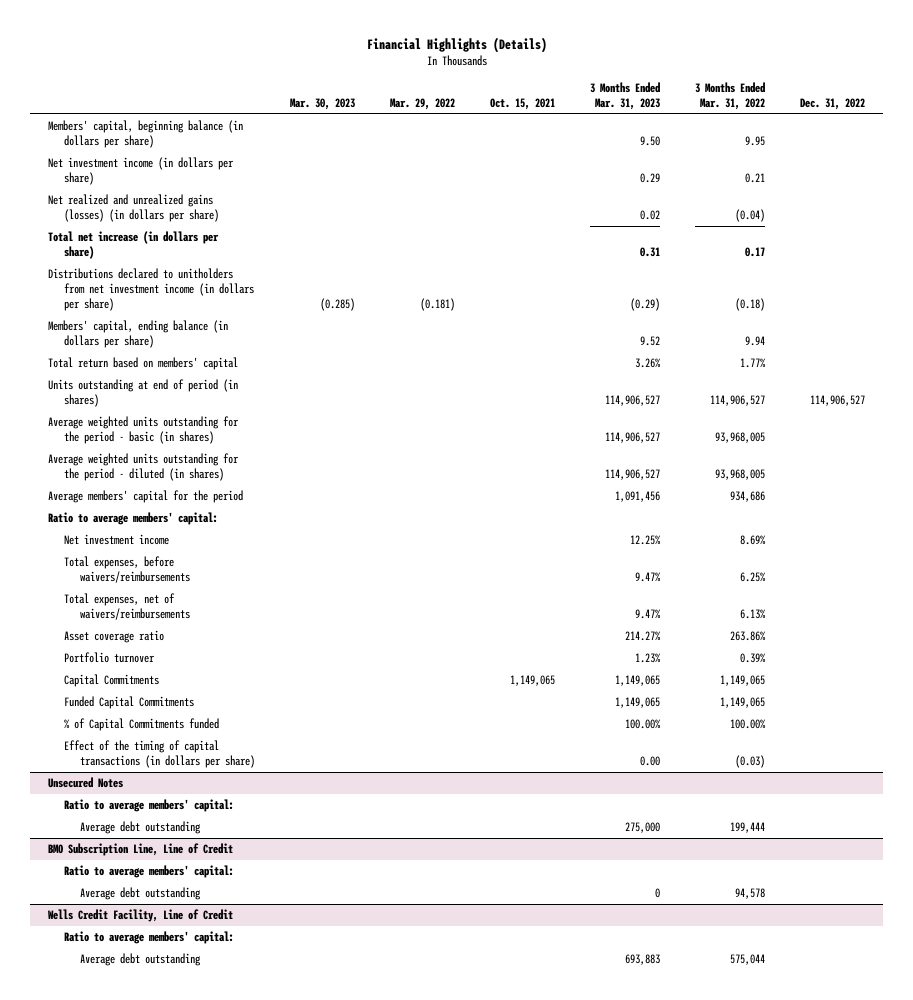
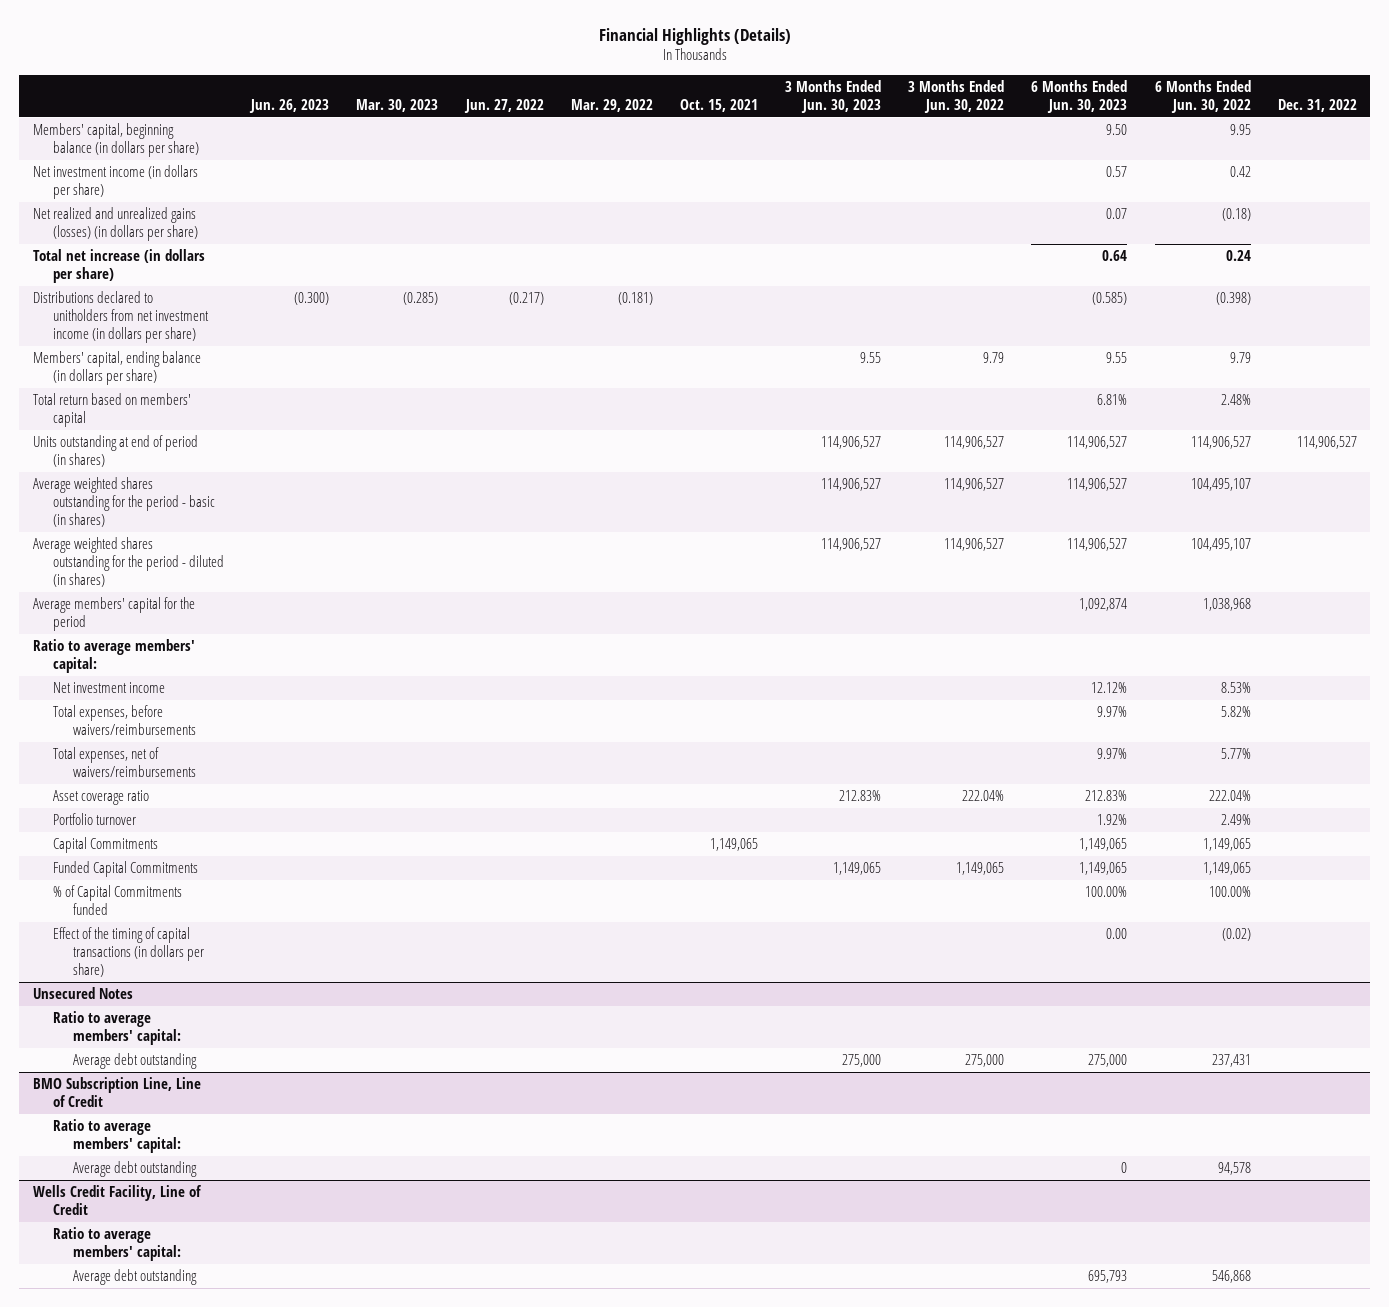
- | Mar. 30, 2023 | Mar. 29, 2022 | Oct. 15, 2021 | 3 Months Ended Mar. 31, 2023 | 3 Months Ended Mar. 31, 2022 | Dec. 31, 2022
+ | Jun. 26, 2023 | Mar. 30, 2023 | Jun. 27, 2022 | Mar. 29, 2022 | Oct. 15, 2021 | 3 Months Ended Jun. 30, 2023 | 3 Months Ended Jun. 30, 2022 | 6 Months Ended Jun. 30, 2023 | 6 Months Ended Jun. 30, 2022 | Dec. 31, 2022
- Average weighted units outstanding for the period - basic (in shares) | | | | 114,906,527 | 93,968,005 |
- Average weighted units outstanding for the period - diluted (in shares) | | | | 114,906,527 | 93,968,005 |
+ Average weighted shares outstanding for the period - basic (in shares) | | | | | | 114,906,527 | 114,906,527 | 114,906,527 | 104,495,107 |
+ Average weighted shares outstanding for the period - diluted (in shares) | | | | | | 114,906,527 | 114,906,527 | 114,906,527 | 104,495,107 |

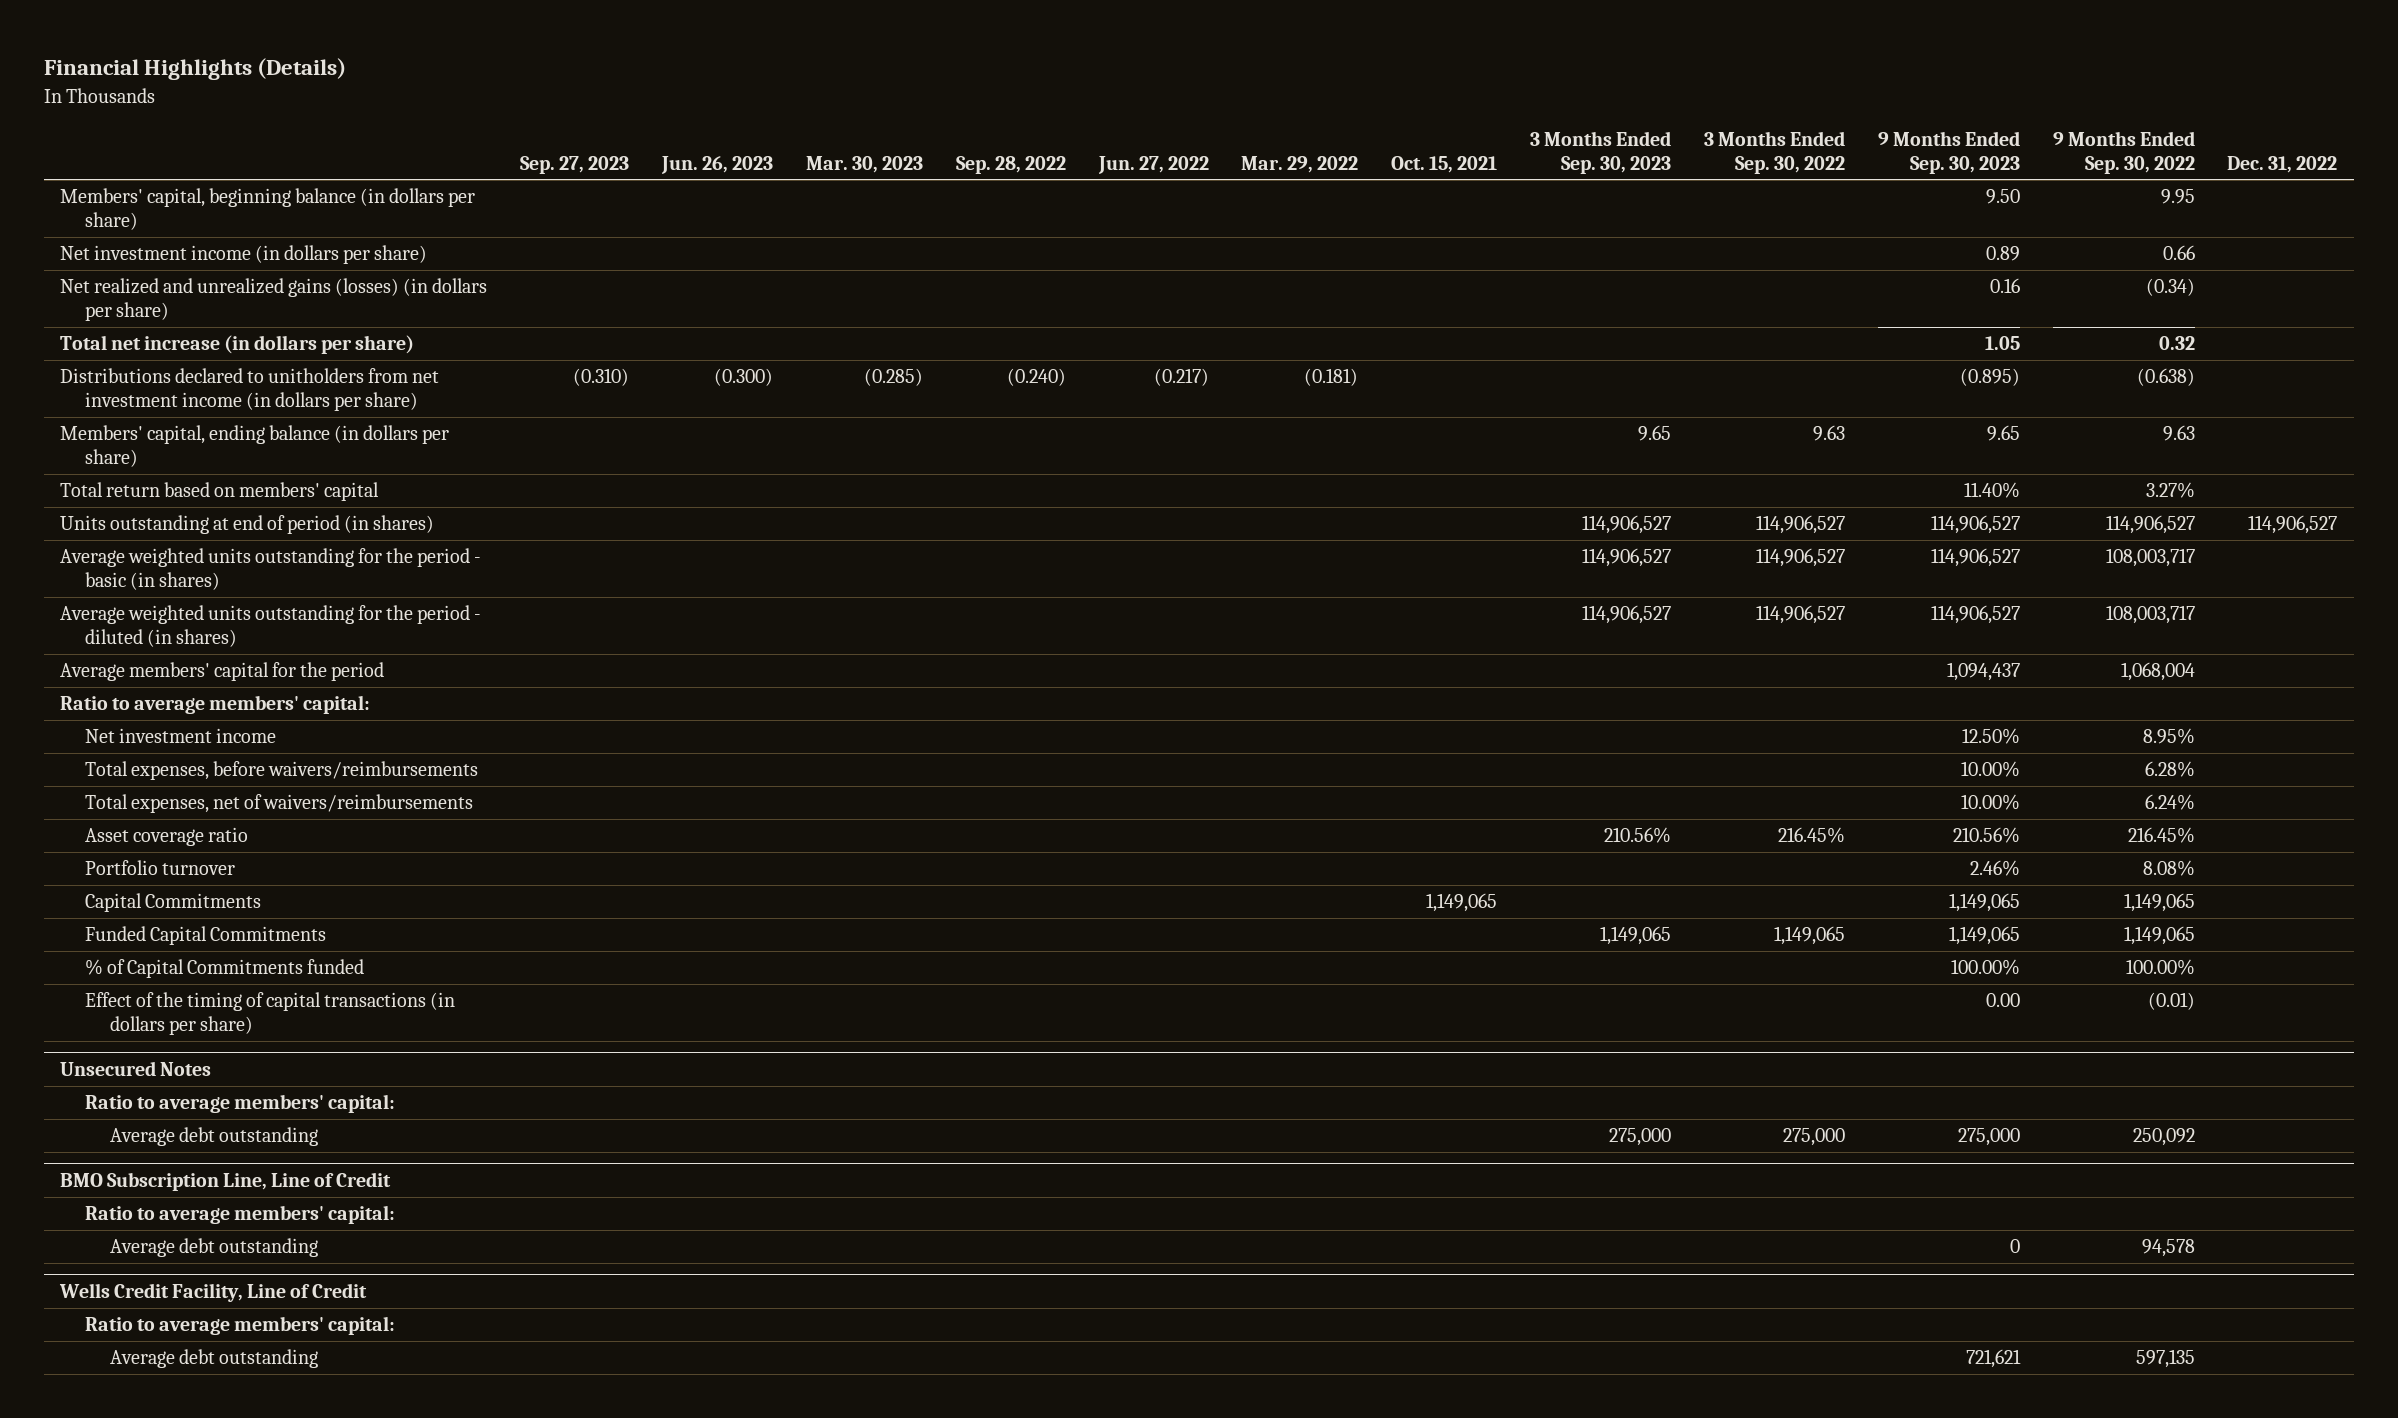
- | Jun. 26, 2023 | Mar. 30, 2023 | Jun. 27, 2022 | Mar. 29, 2022 | Oct. 15, 2021 | 3 Months Ended Jun. 30, 2023 | 3 Months Ended Jun. 30, 2022 | 6 Months Ended Jun. 30, 2023 | 6 Months Ended Jun. 30, 2022 | Dec. 31, 2022
+ | Sep. 27, 2023 | Jun. 26, 2023 | Mar. 30, 2023 | Sep. 28, 2022 | Jun. 27, 2022 | Mar. 29, 2022 | Oct. 15, 2021 | 3 Months Ended Sep. 30, 2023 | 3 Months Ended Sep. 30, 2022 | 9 Months Ended Sep. 30, 2023 | 9 Months Ended Sep. 30, 2022 | Dec. 31, 2022
- Average weighted shares outstanding for the period - basic (in shares) | | | | | | 114,906,527 | 114,906,527 | 114,906,527 | 104,495,107 |
- Average weighted shares outstanding for the period - diluted (in shares) | | | | | | 114,906,527 | 114,906,527 | 114,906,527 | 104,495,107 |
+ Average weighted units outstanding for the period - basic (in shares) | | | | | | | | 114,906,527 | 114,906,527 | 114,906,527 | 108,003,717 |
+ Average weighted units outstanding for the period - diluted (in shares) | | | | | | | | 114,906,527 | 114,906,527 | 114,906,527 | 108,003,717 |

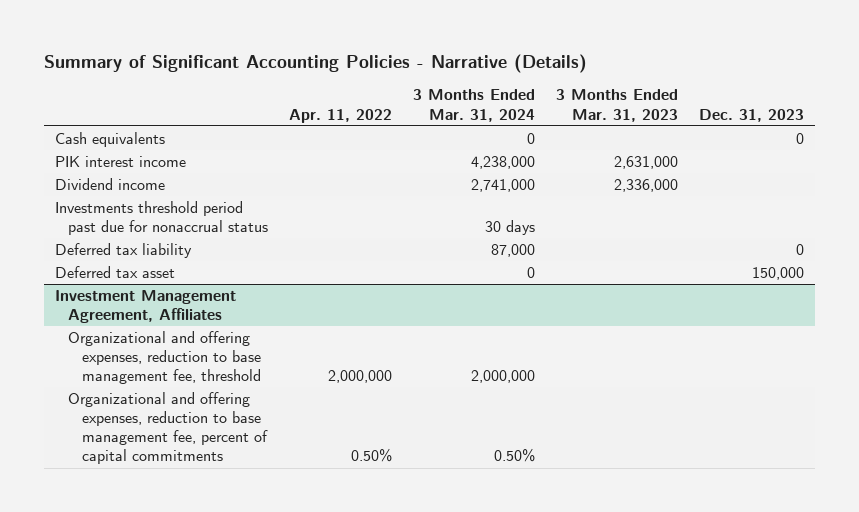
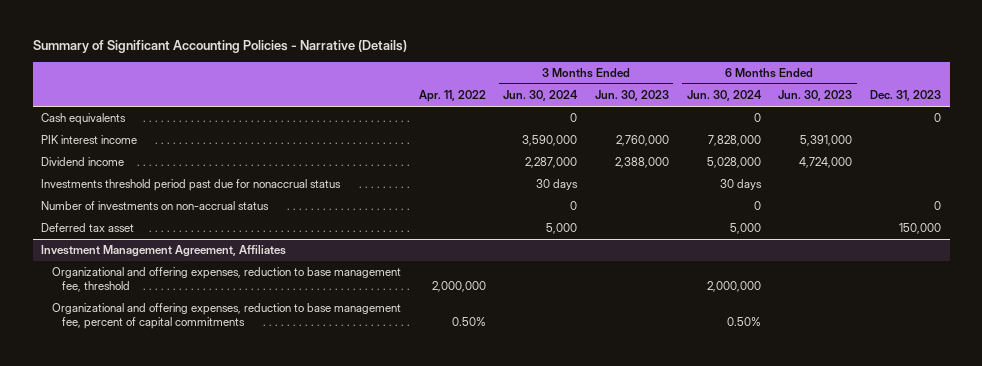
- | Apr. 11, 2022 | 3 Months Ended Mar. 31, 2024 | 3 Months Ended Mar. 31, 2023 | Dec. 31, 2023
+ | Apr. 11, 2022 | 3 Months Ended Jun. 30, 2024 | 3 Months Ended Jun. 30, 2023 | 6 Months Ended Jun. 30, 2024 | 6 Months Ended Jun. 30, 2023 | Dec. 31, 2023
- Deferred tax liability | | 87,000 | | 0
+ Number of investments on non-accrual status | | 0 | | 0 | | 0

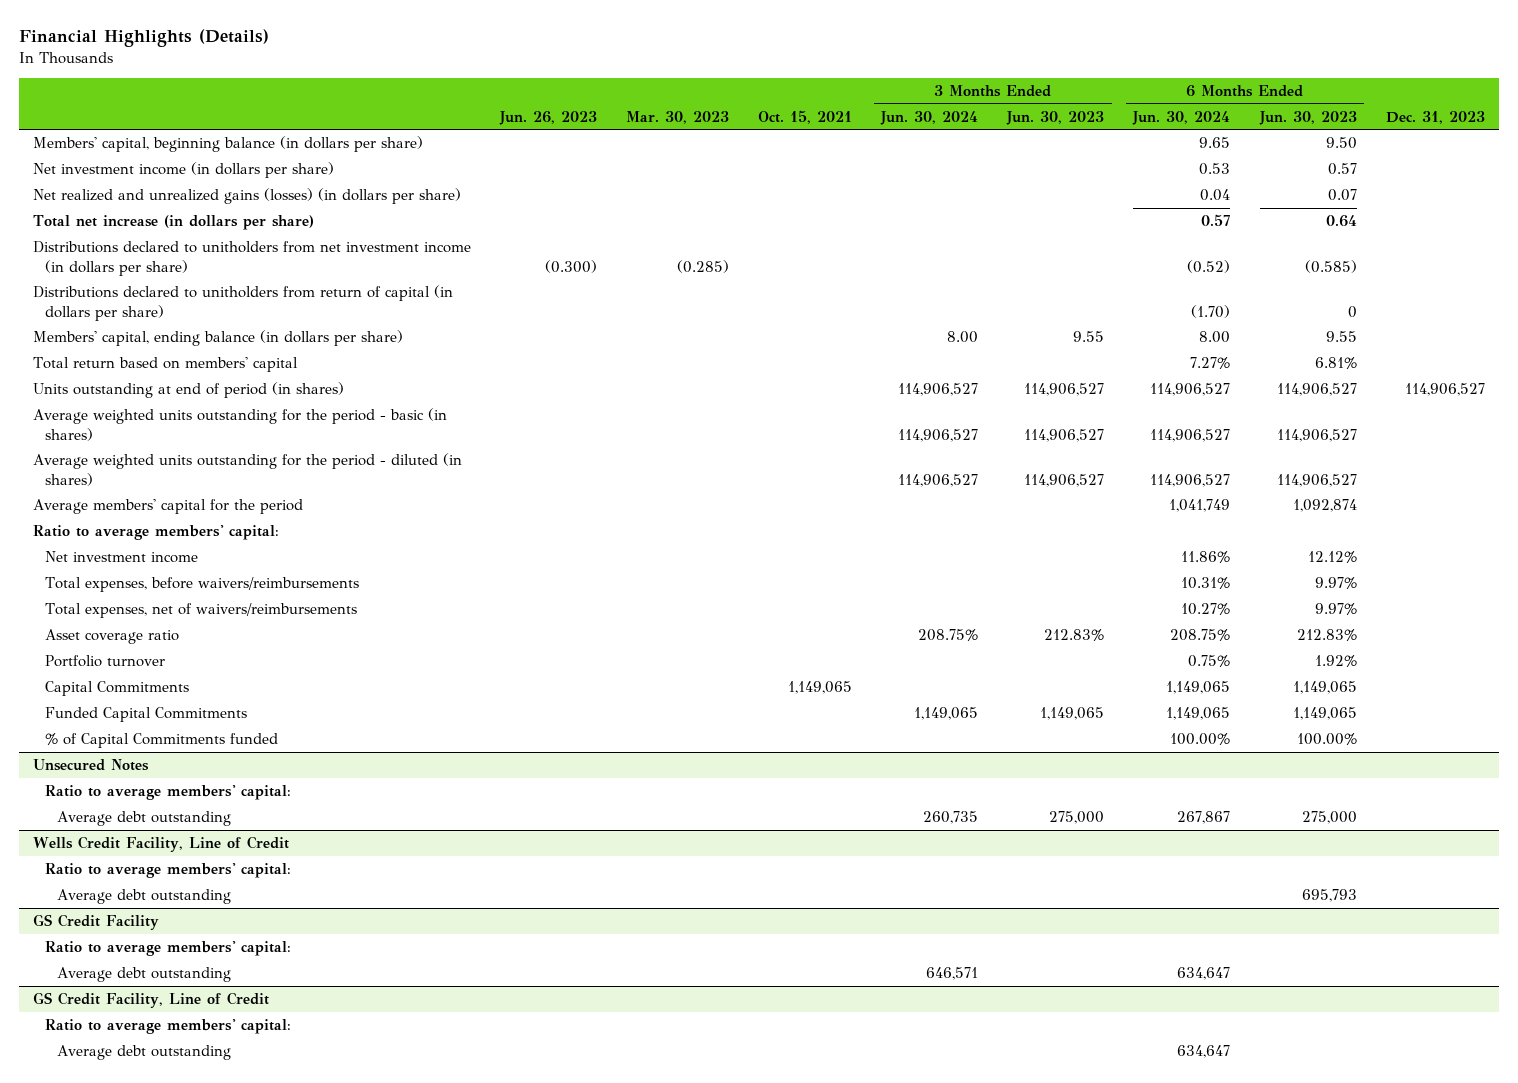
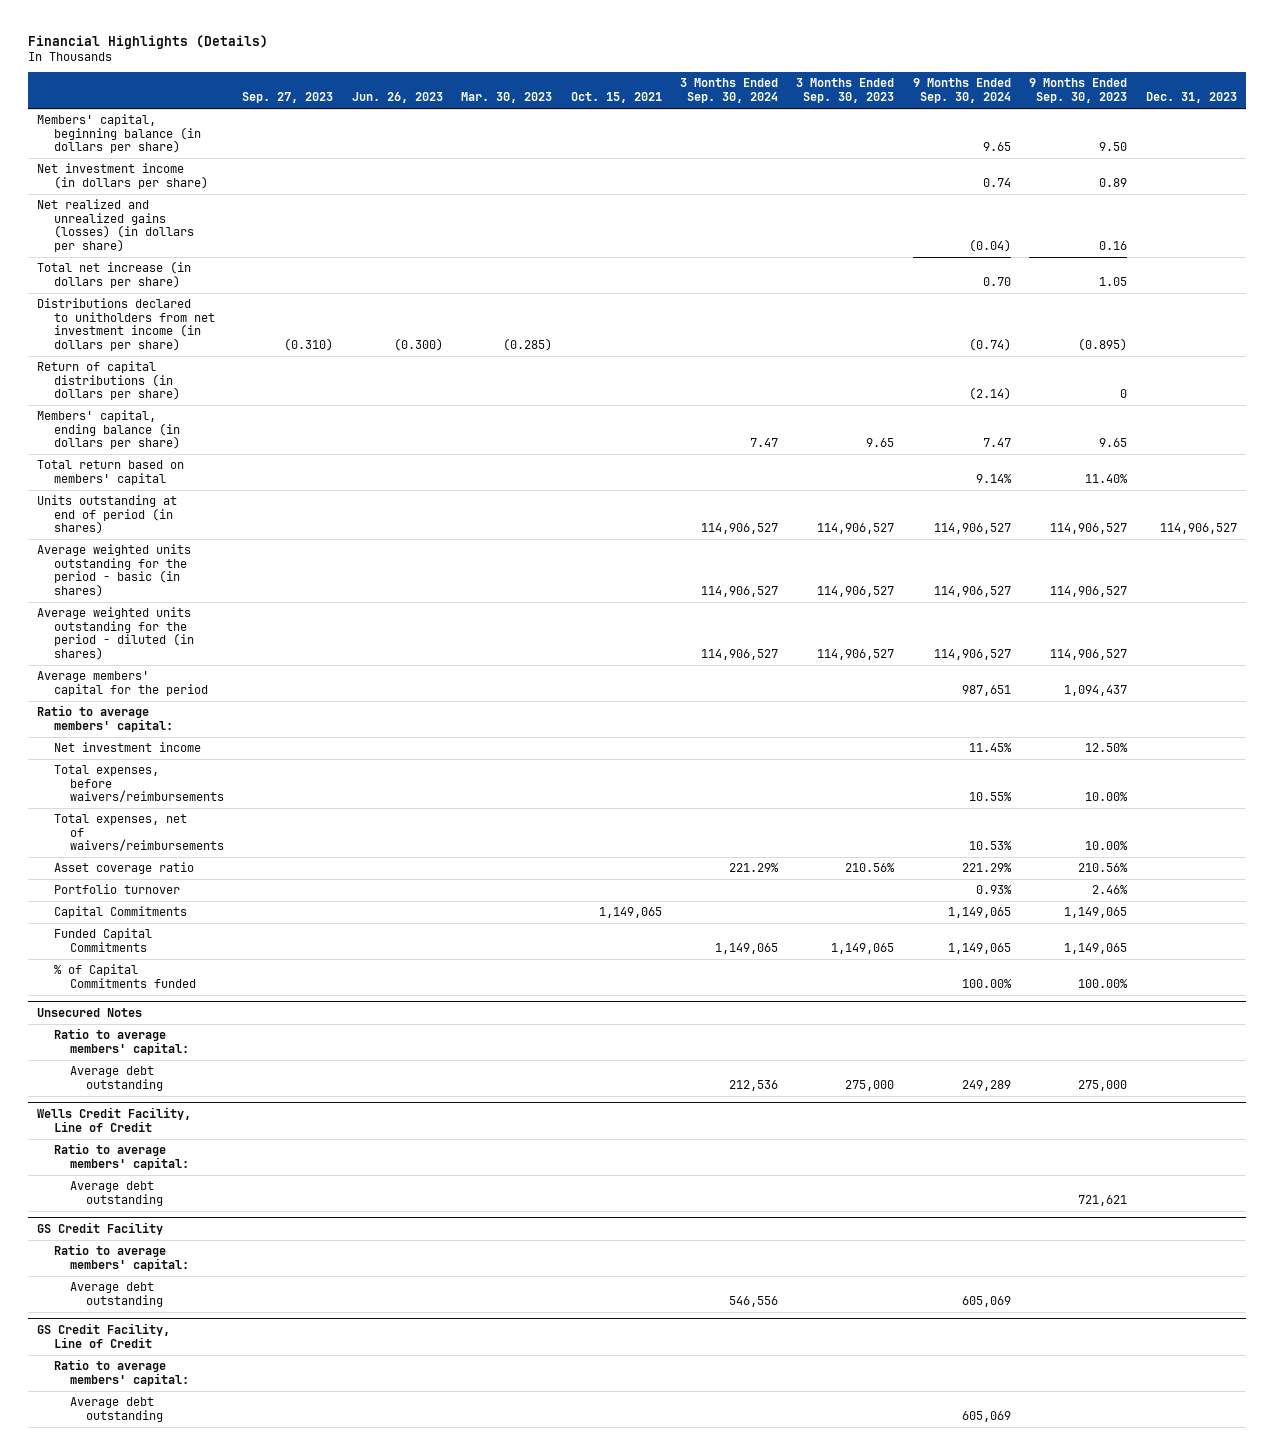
- | Jun. 26, 2023 | Mar. 30, 2023 | Oct. 15, 2021 | 3 Months Ended Jun. 30, 2024 | 3 Months Ended Jun. 30, 2023 | 6 Months Ended Jun. 30, 2024 | 6 Months Ended Jun. 30, 2023 | Dec. 31, 2023
+ | Sep. 27, 2023 | Jun. 26, 2023 | Mar. 30, 2023 | Oct. 15, 2021 | 3 Months Ended Sep. 30, 2024 | 3 Months Ended Sep. 30, 2023 | 9 Months Ended Sep. 30, 2024 | 9 Months Ended Sep. 30, 2023 | Dec. 31, 2023
- Distributions declared to unitholders from return of capital (in dollars per share) | | | | | | (1.70) | 0 |
+ Return of capital distributions (in dollars per share) | | | | | | | (2.14) | 0 |

